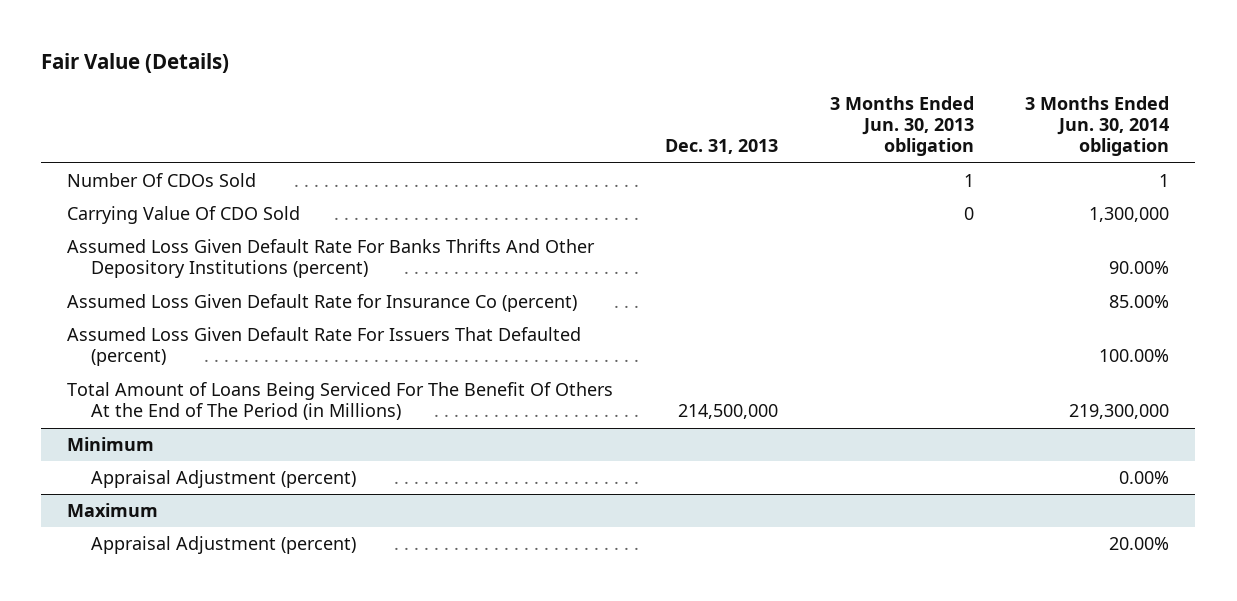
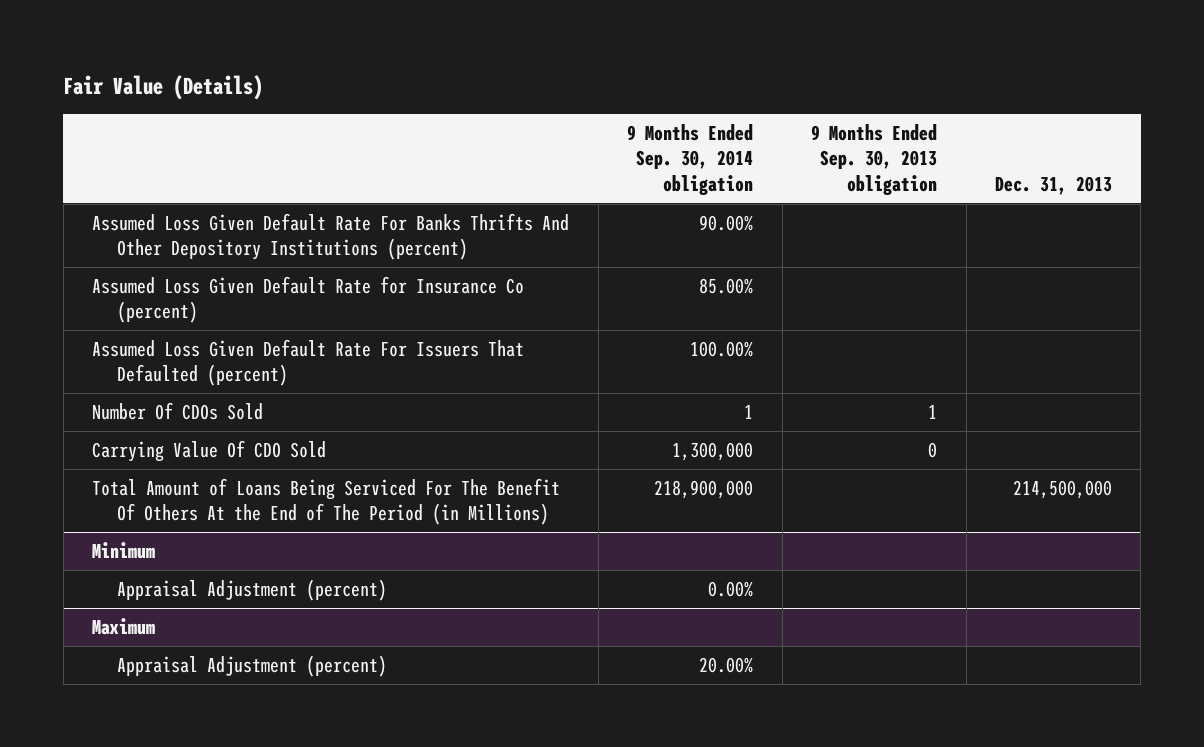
- | Dec. 31, 2013 | 3 Months Ended Jun. 30, 2013 obligation | 3 Months Ended Jun. 30, 2014 obligation
+ | 9 Months Ended Sep. 30, 2014 obligation | 9 Months Ended Sep. 30, 2013 obligation | Dec. 31, 2013
moved down: Number Of CDOs Sold | 1 | 1 |
moved down: Carrying Value Of CDO Sold | 1,300,000 | 0 |

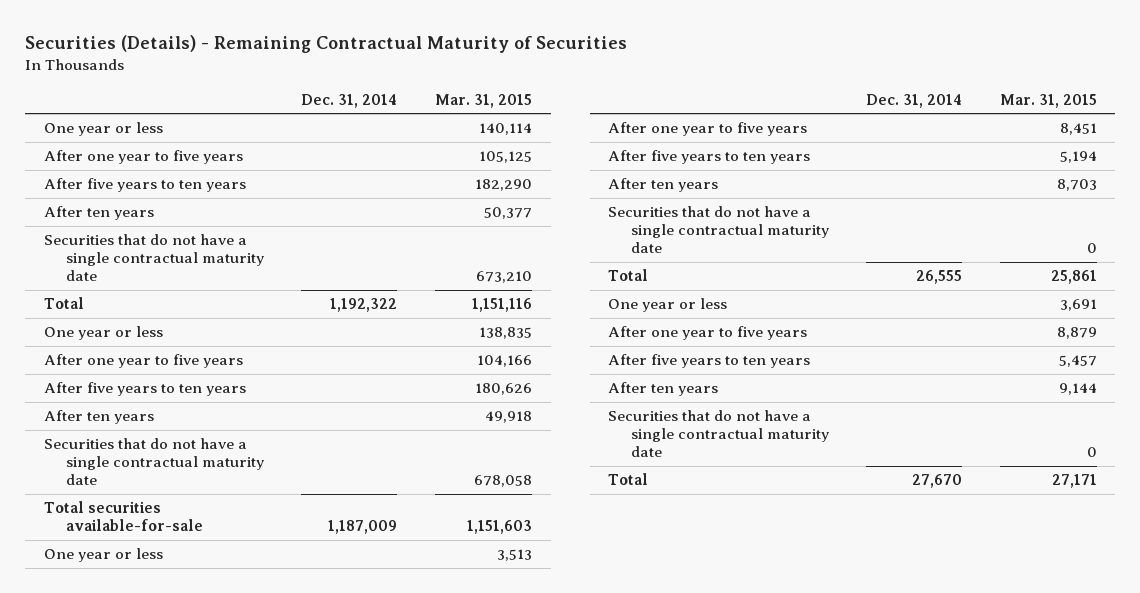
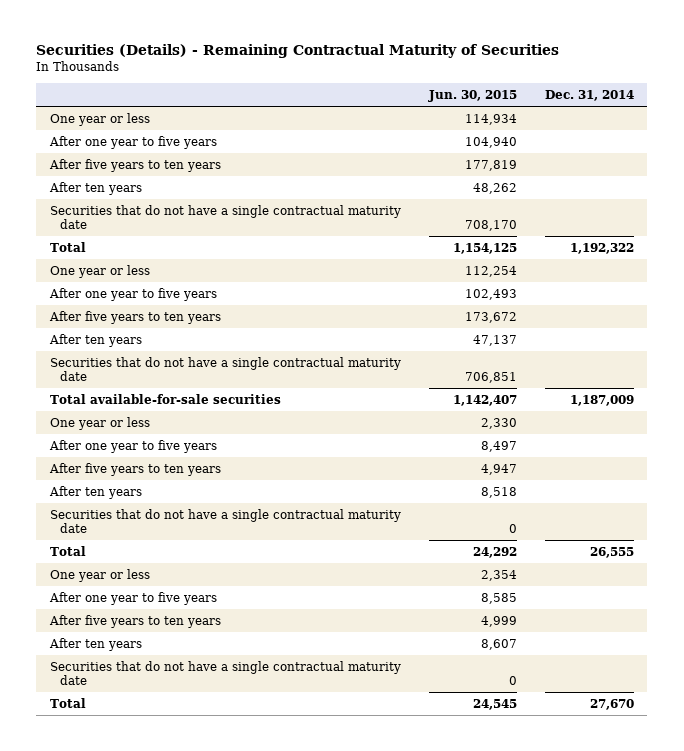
- | Dec. 31, 2014 | Mar. 31, 2015
+ | Jun. 30, 2015 | Dec. 31, 2014
- Total securities available-for-sale | 1,187,009 | 1,151,603
+ Total available-for-sale securities | 1,142,407 | 1,187,009

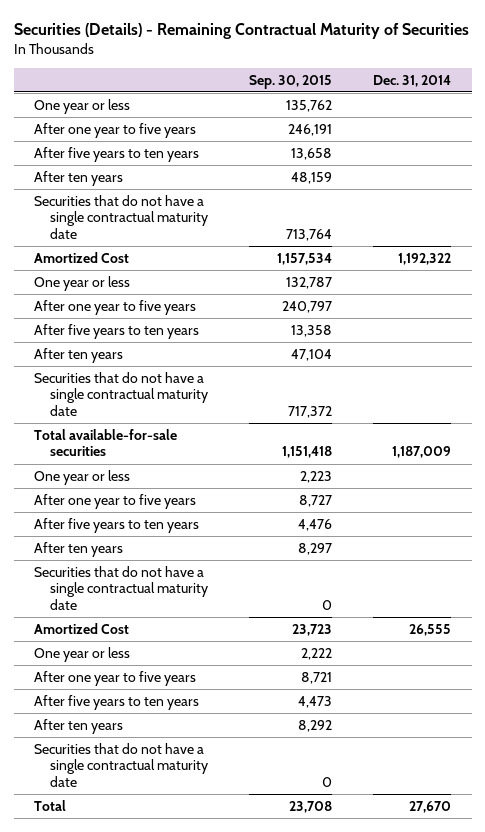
- | Jun. 30, 2015 | Dec. 31, 2014
+ | Sep. 30, 2015 | Dec. 31, 2014
- Total | 1,154,125 | 1,192,322
+ Amortized Cost | 1,157,534 | 1,192,322
- Total | 24,292 | 26,555
+ Amortized Cost | 23,723 | 26,555

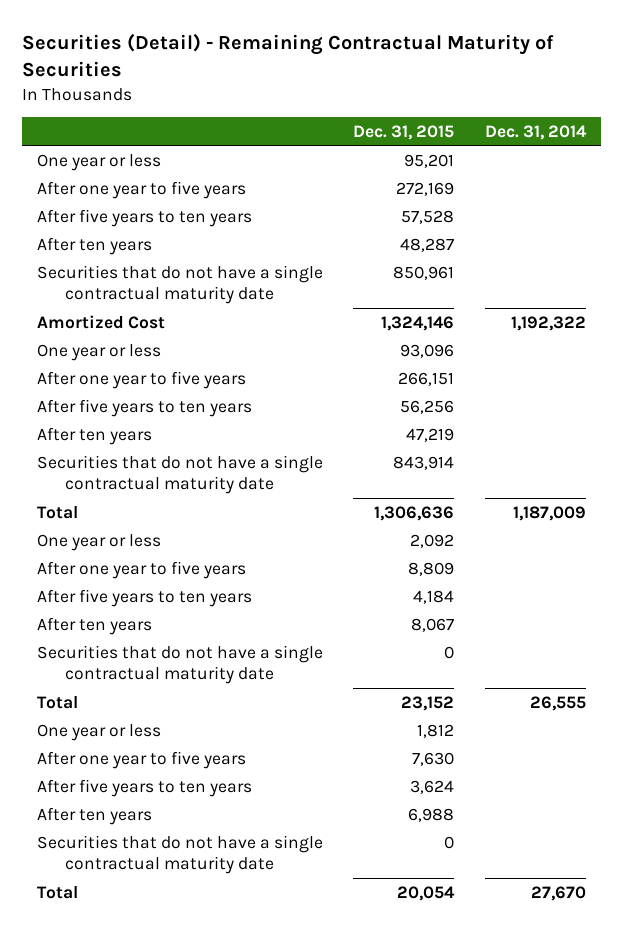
- Securities (Details) - Remaining Contractual Maturity of Securities
+ Securities (Detail) - Remaining Contractual Maturity of Securities
- | Sep. 30, 2015 | Dec. 31, 2014
+ | Dec. 31, 2015 | Dec. 31, 2014
- Total available-for-sale securities | 1,151,418 | 1,187,009
+ Total | 1,306,636 | 1,187,009
- Amortized Cost | 23,723 | 26,555
+ Total | 23,152 | 26,555

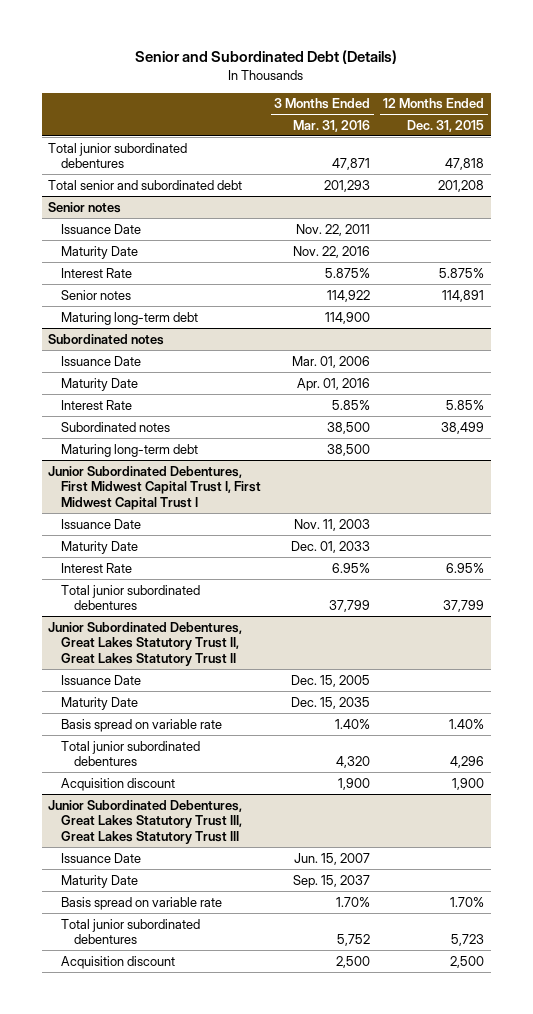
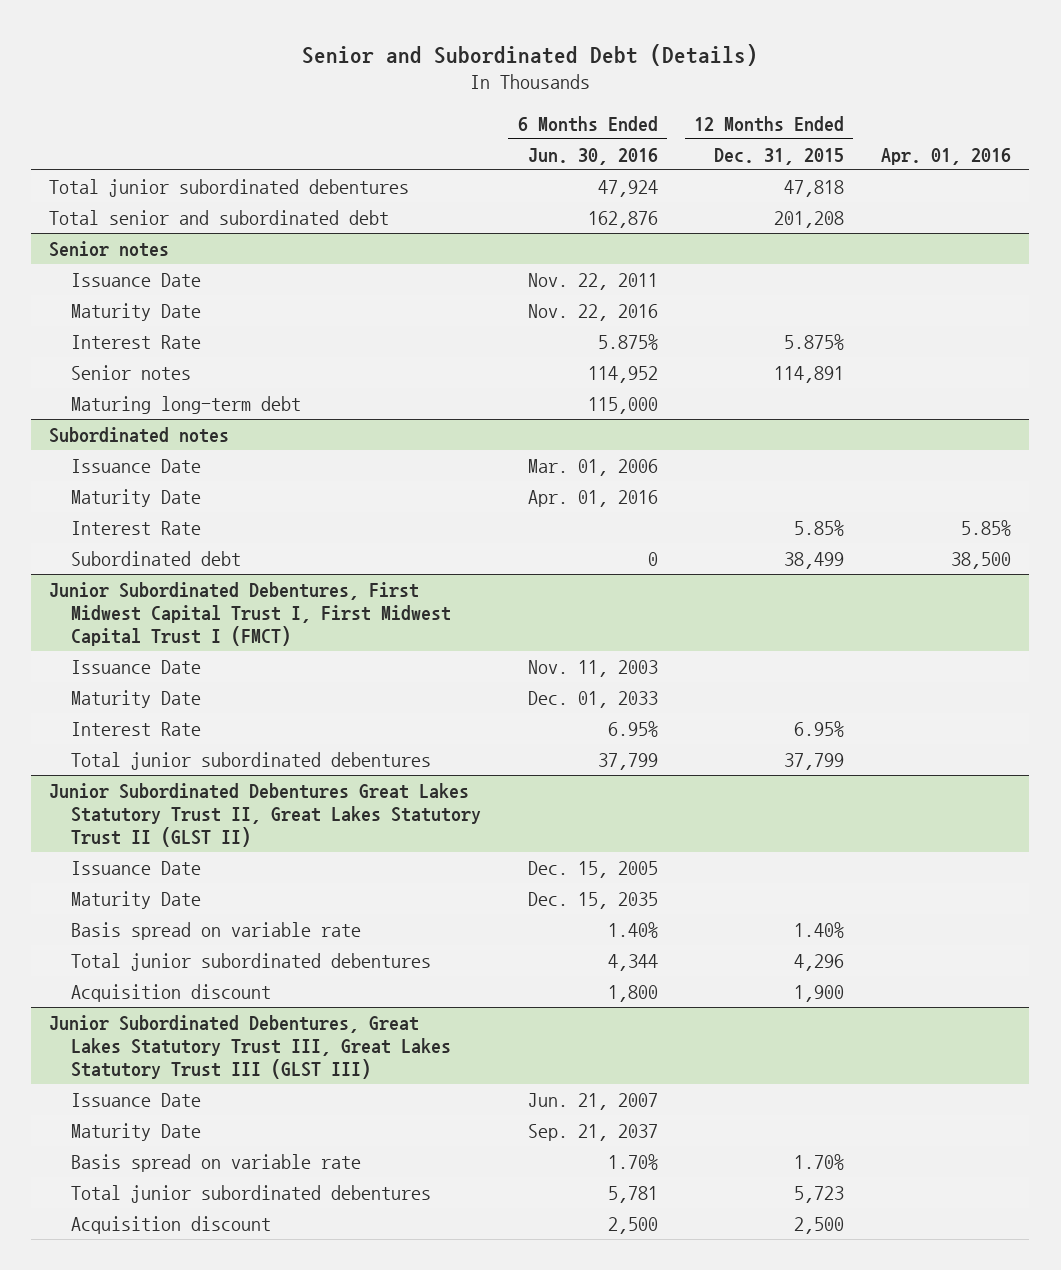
- | 3 Months Ended Mar. 31, 2016 | 12 Months Ended Dec. 31, 2015
+ | 6 Months Ended Jun. 30, 2016 | 12 Months Ended Dec. 31, 2015 | Apr. 01, 2016
@ Subordinated notes
- Subordinated notes | 38,500 | 38,499
- Maturing long-term debt | 38,500 |
- Junior Subordinated Debentures, First Midwest Capital Trust I, First Midwest Capital Trust I
@ Subordinated notes
+ Subordinated debt | 0 | 38,499 | 38,500
+ Junior Subordinated Debentures, First Midwest Capital Trust I, First Midwest Capital Trust I (FMCT)
- Junior Subordinated Debentures, Great Lakes Statutory Trust II, Great Lakes Statutory Trust II
+ Junior Subordinated Debentures Great Lakes Statutory Trust II, Great Lakes Statutory Trust II (GLST II)
- Junior Subordinated Debentures, Great Lakes Statutory Trust III, Great Lakes Statutory Trust III
+ Junior Subordinated Debentures, Great Lakes Statutory Trust III, Great Lakes Statutory Trust III (GLST III)

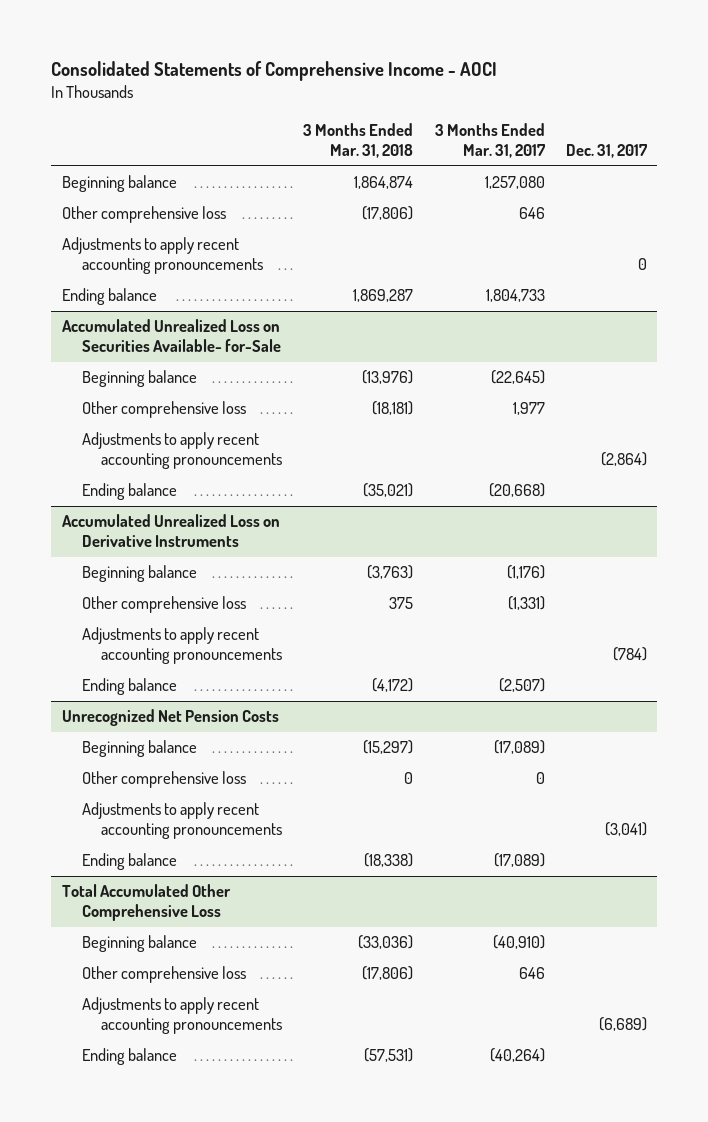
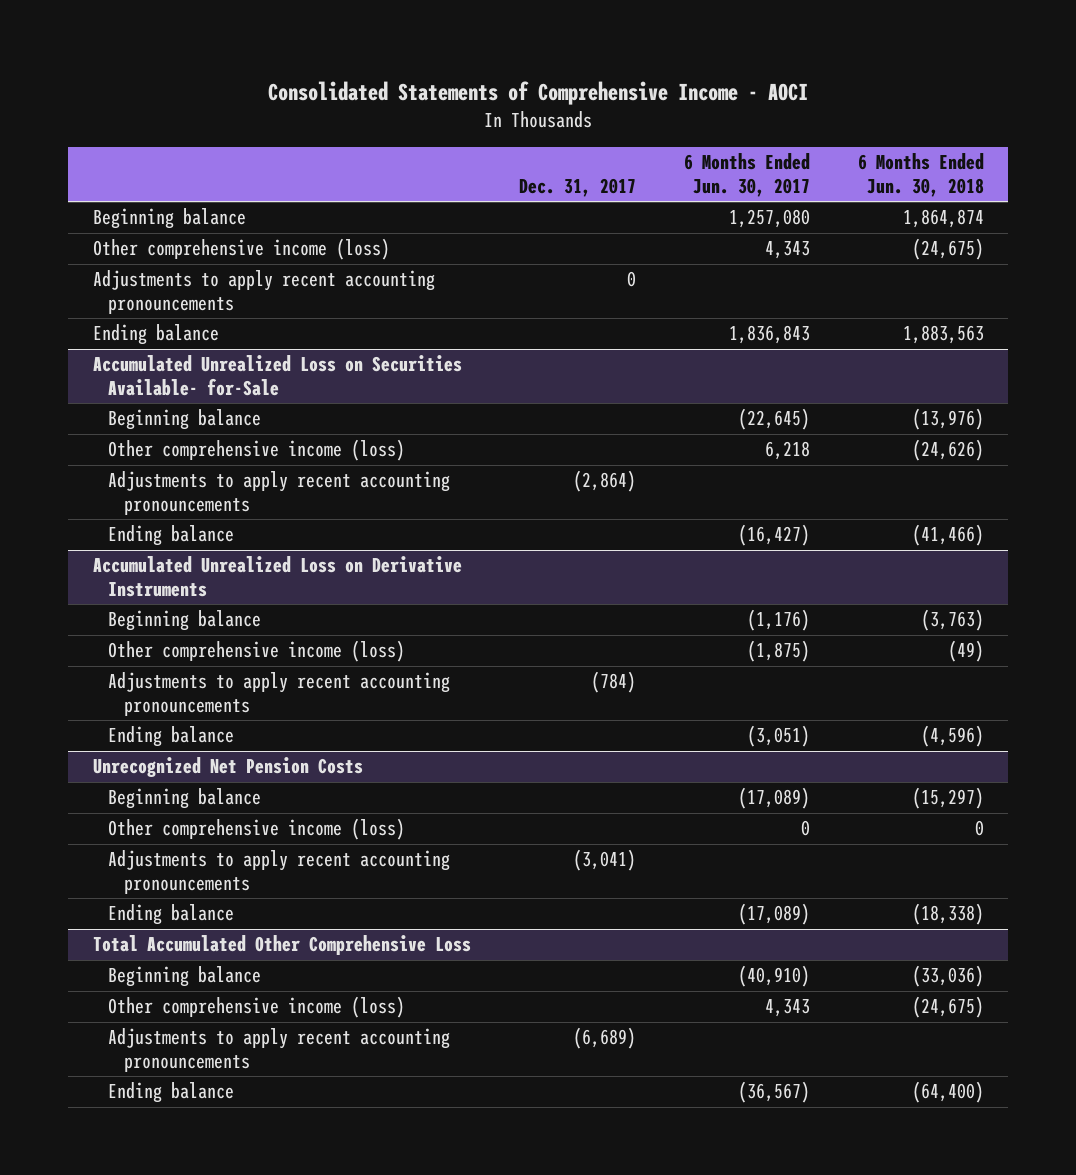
- | 3 Months Ended Mar. 31, 2018 | 3 Months Ended Mar. 31, 2017 | Dec. 31, 2017
+ | Dec. 31, 2017 | 6 Months Ended Jun. 30, 2017 | 6 Months Ended Jun. 30, 2018
- Other comprehensive loss | (17,806) | 646 |
+ Other comprehensive income (loss) | | 4,343 | (24,675)
@ Accumulated Unrealized Loss on Securities Available- for-Sale
- Other comprehensive loss | (18,181) | 1,977 |
+ Other comprehensive income (loss) | | 6,218 | (24,626)
@ Accumulated Unrealized Loss on Derivative Instruments
- Other comprehensive loss | 375 | (1,331) |
+ Other comprehensive income (loss) | | (1,875) | (49)
@ Unrecognized Net Pension Costs
- Other comprehensive loss | 0 | 0 |
+ Other comprehensive income (loss) | | 0 | 0
@ Total Accumulated Other Comprehensive Loss
- Other comprehensive loss | (17,806) | 646 |
+ Other comprehensive income (loss) | | 4,343 | (24,675)

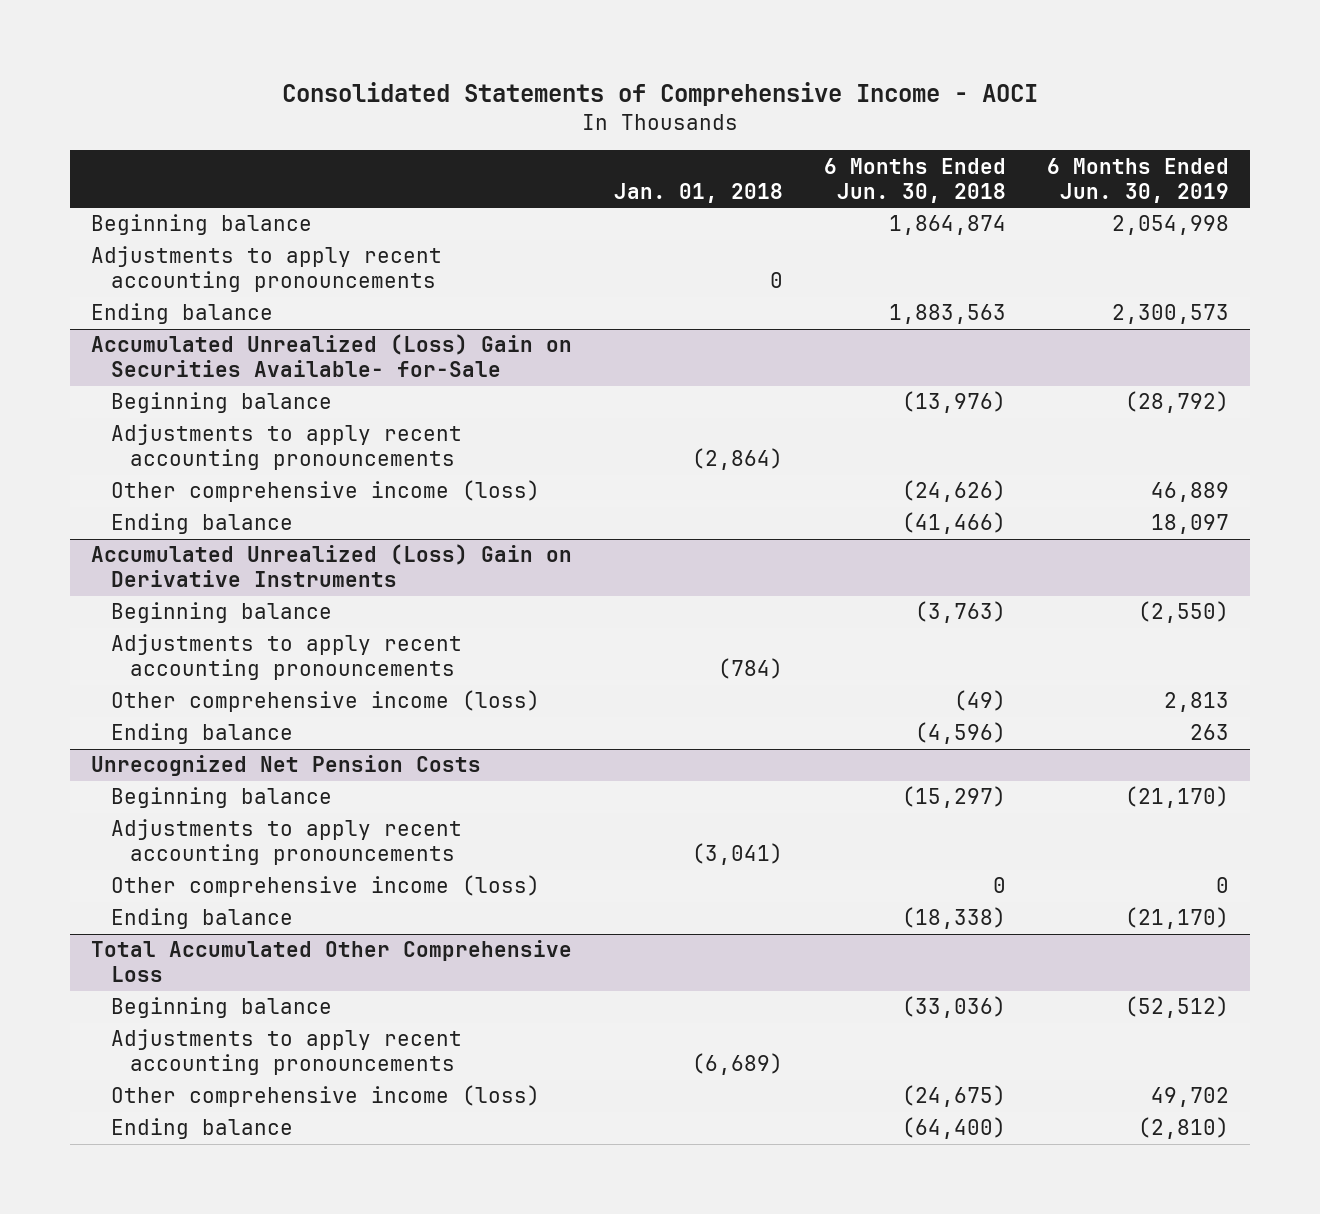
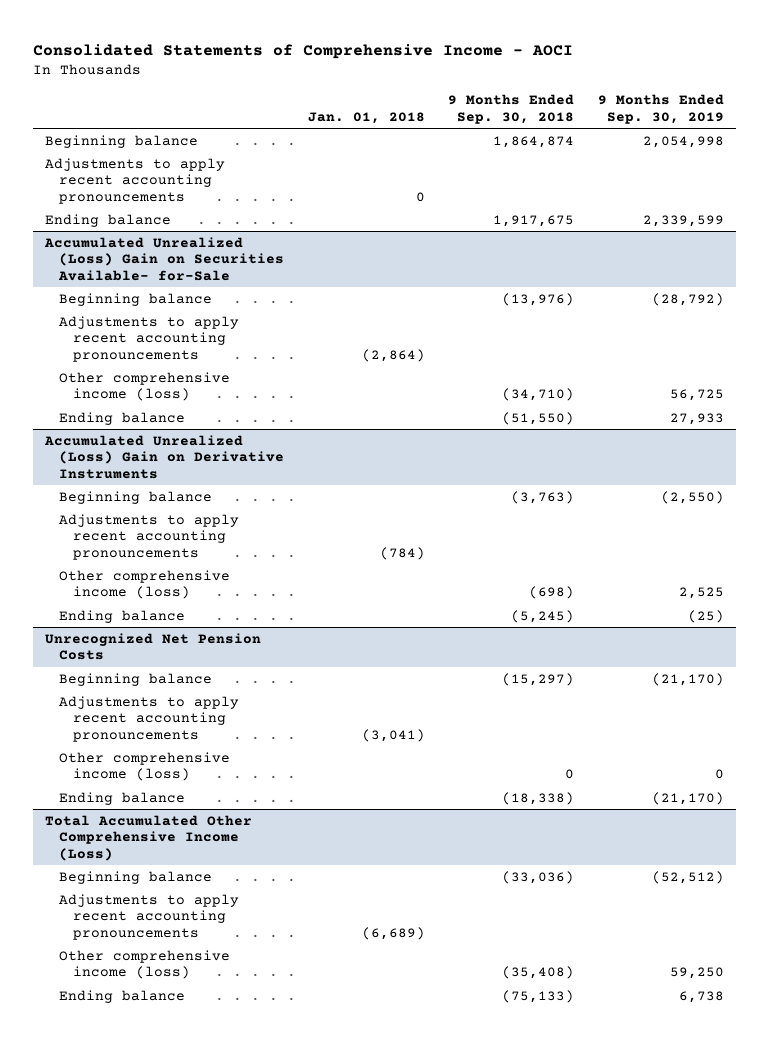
- | Jan. 01, 2018 | 6 Months Ended Jun. 30, 2018 | 6 Months Ended Jun. 30, 2019
+ | Jan. 01, 2018 | 9 Months Ended Sep. 30, 2018 | 9 Months Ended Sep. 30, 2019
- Total Accumulated Other Comprehensive Loss
+ Total Accumulated Other Comprehensive Income (Loss)

